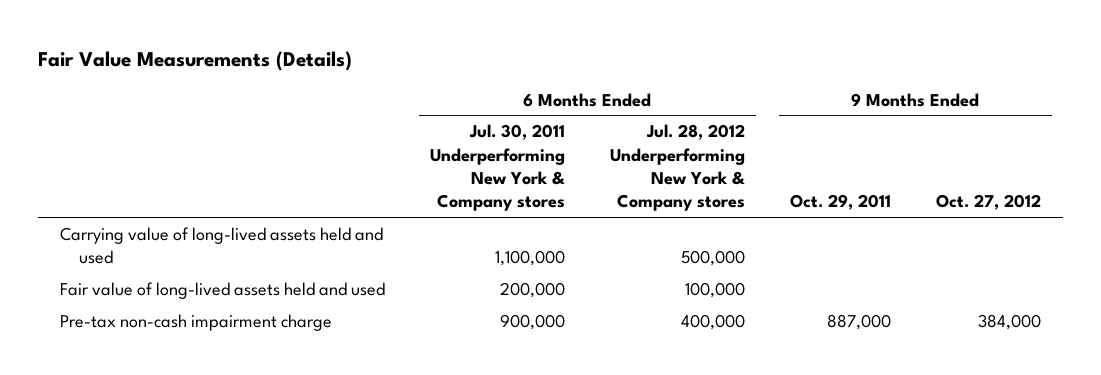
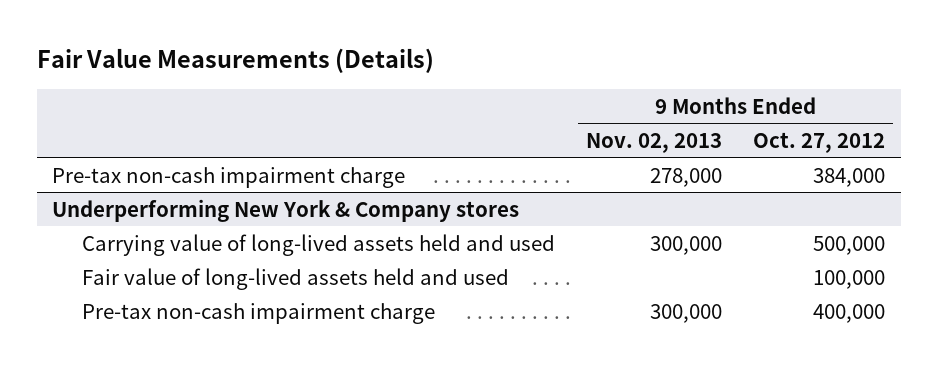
- | 6 Months Ended Jul. 30, 2011 Underperforming New York & Company stores | 6 Months Ended Jul. 28, 2012 Underperforming New York & Company stores | 9 Months Ended Oct. 29, 2011 | 9 Months Ended Oct. 27, 2012
+ | 9 Months Ended Nov. 02, 2013 | 9 Months Ended Oct. 27, 2012
- Carrying value of long-lived assets held and used | 1,100,000 | 500,000 | |
- Fair value of long-lived assets held and used | 200,000 | 100,000 | |
+ Underperforming New York & Company stores
+ Carrying value of long-lived assets held and used | 300,000 | 500,000
+ Fair value of long-lived assets held and used | | 100,000
+ Pre-tax non-cash impairment charge | 300,000 | 400,000

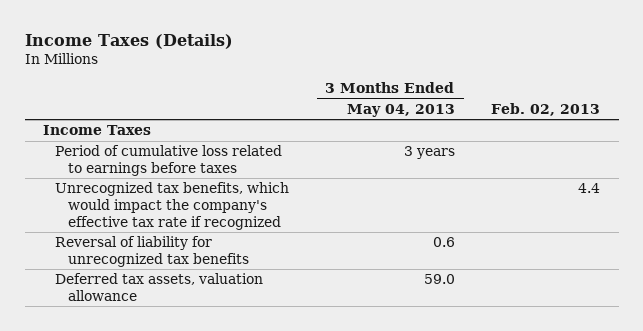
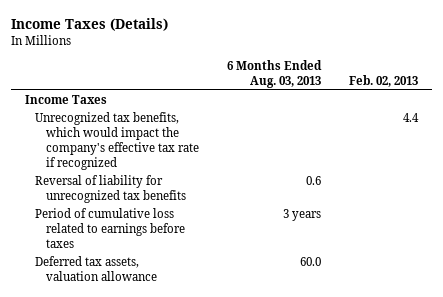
- | 3 Months Ended May 04, 2013 | Feb. 02, 2013
+ | 6 Months Ended Aug. 03, 2013 | Feb. 02, 2013
moved down: Period of cumulative loss related to earnings before taxes | 3 years |

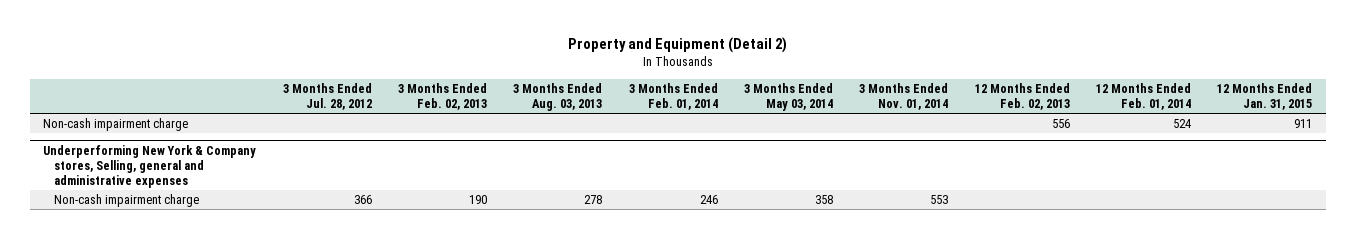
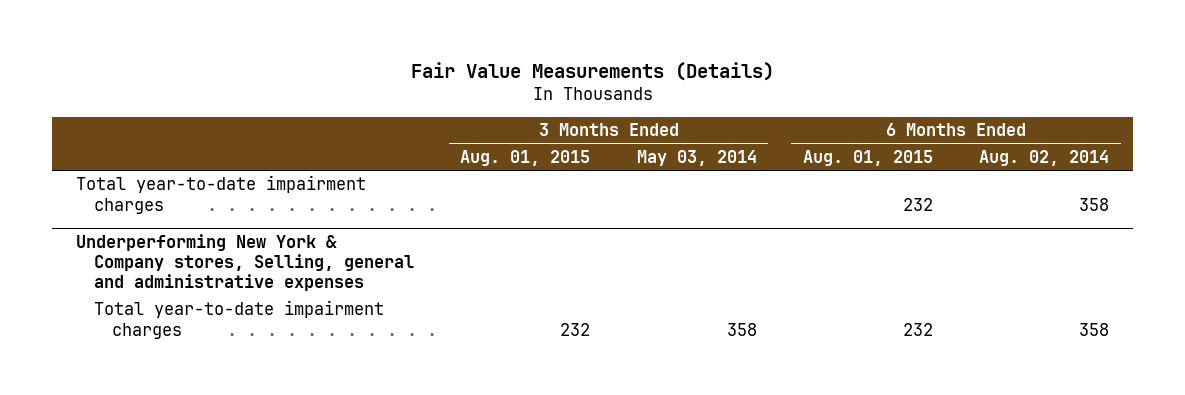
- Property and Equipment (Detail 2)
+ Fair Value Measurements (Details)
- | 3 Months Ended Jul. 28, 2012 | 3 Months Ended Feb. 02, 2013 | 3 Months Ended Aug. 03, 2013 | 3 Months Ended Feb. 01, 2014 | 3 Months Ended May 03, 2014 | 3 Months Ended Nov. 01, 2014 | 12 Months Ended Feb. 02, 2013 | 12 Months Ended Feb. 01, 2014 | 12 Months Ended Jan. 31, 2015
+ | 3 Months Ended Aug. 01, 2015 | 3 Months Ended May 03, 2014 | 6 Months Ended Aug. 01, 2015 | 6 Months Ended Aug. 02, 2014
- Non-cash impairment charge | | | | | | | 556 | 524 | 911
+ Total year-to-date impairment charges | | | 232 | 358
@ Underperforming New York & Company stores, Selling, general and administrative expenses
- Non-cash impairment charge | 366 | 190 | 278 | 246 | 358 | 553 | | |
+ Total year-to-date impairment charges | 232 | 358 | 232 | 358

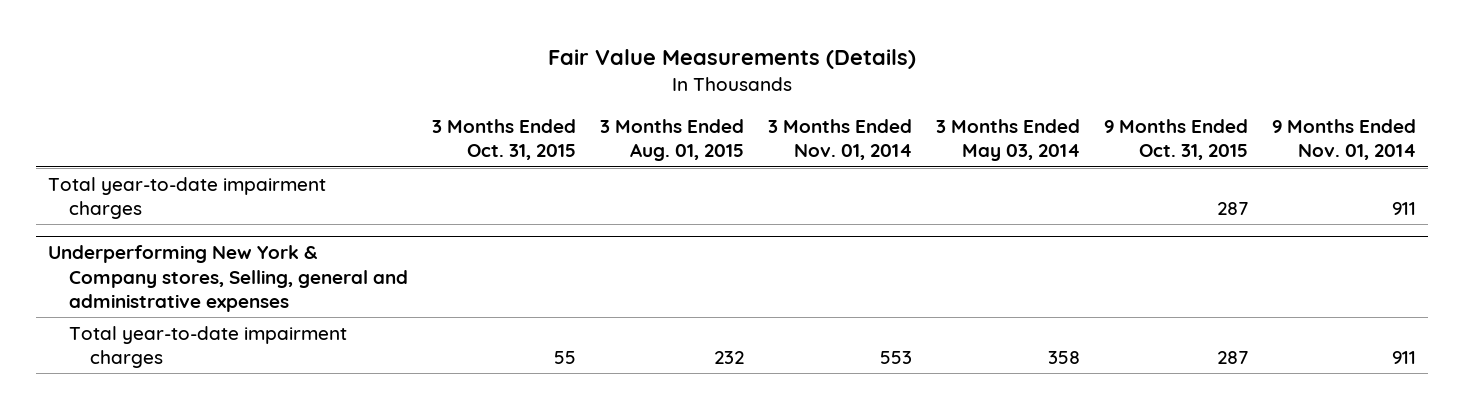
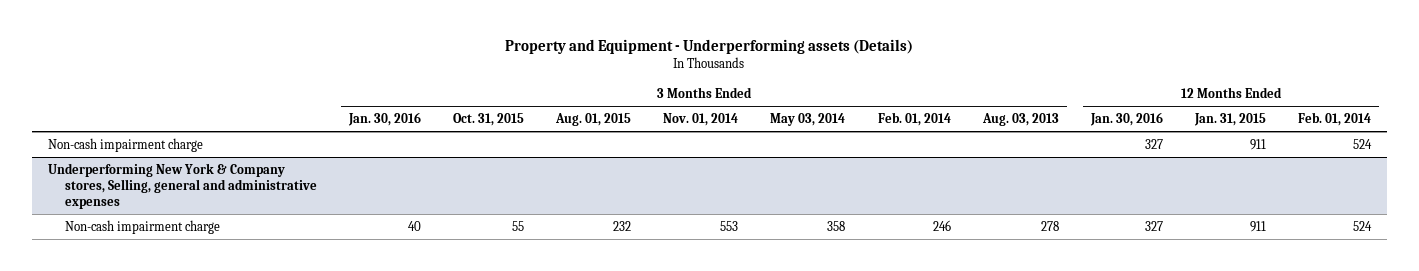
- Fair Value Measurements (Details)
+ Property and Equipment - Underperforming assets (Details)
- | 3 Months Ended Oct. 31, 2015 | 3 Months Ended Aug. 01, 2015 | 3 Months Ended Nov. 01, 2014 | 3 Months Ended May 03, 2014 | 9 Months Ended Oct. 31, 2015 | 9 Months Ended Nov. 01, 2014
+ | 3 Months Ended Jan. 30, 2016 | 3 Months Ended Oct. 31, 2015 | 3 Months Ended Aug. 01, 2015 | 3 Months Ended Nov. 01, 2014 | 3 Months Ended May 03, 2014 | 3 Months Ended Feb. 01, 2014 | 3 Months Ended Aug. 03, 2013 | 12 Months Ended Jan. 30, 2016 | 12 Months Ended Jan. 31, 2015 | 12 Months Ended Feb. 01, 2014
- Total year-to-date impairment charges | | | | | 287 | 911
+ Non-cash impairment charge | | | | | | | | 327 | 911 | 524
@ Underperforming New York & Company stores, Selling, general and administrative expenses
- Total year-to-date impairment charges | 55 | 232 | 553 | 358 | 287 | 911
+ Non-cash impairment charge | 40 | 55 | 232 | 553 | 358 | 246 | 278 | 327 | 911 | 524

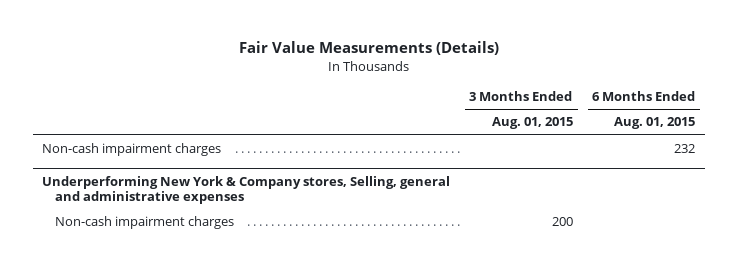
- Property and Equipment - Underperforming assets (Details)
+ Fair Value Measurements (Details)
- | 3 Months Ended Jan. 30, 2016 | 3 Months Ended Oct. 31, 2015 | 3 Months Ended Aug. 01, 2015 | 3 Months Ended Nov. 01, 2014 | 3 Months Ended May 03, 2014 | 3 Months Ended Feb. 01, 2014 | 3 Months Ended Aug. 03, 2013 | 12 Months Ended Jan. 30, 2016 | 12 Months Ended Jan. 31, 2015 | 12 Months Ended Feb. 01, 2014
+ | 3 Months Ended Aug. 01, 2015 | 6 Months Ended Aug. 01, 2015
- Non-cash impairment charge | | | | | | | | 327 | 911 | 524
+ Non-cash impairment charges | | 232
@ Underperforming New York & Company stores, Selling, general and administrative expenses
- Non-cash impairment charge | 40 | 55 | 232 | 553 | 358 | 246 | 278 | 327 | 911 | 524
+ Non-cash impairment charges | 200 |

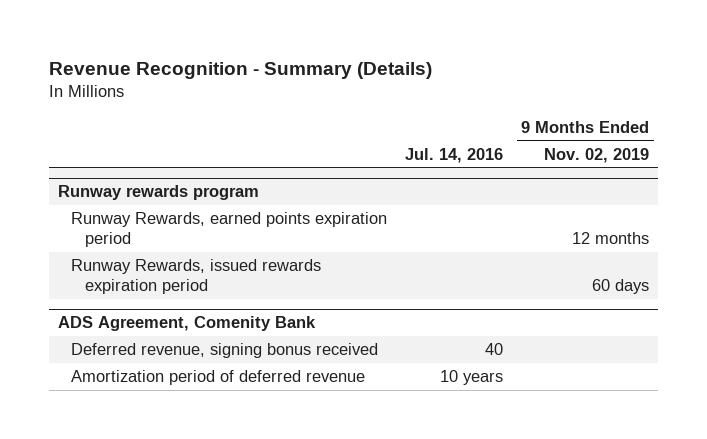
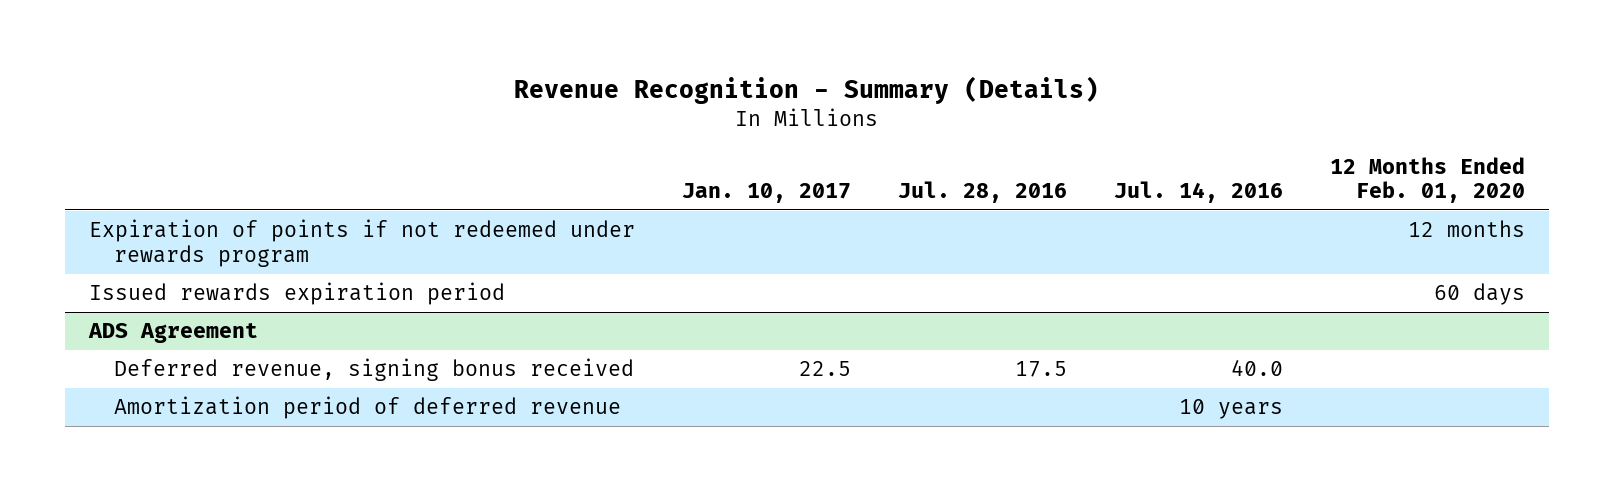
- | Jul. 14, 2016 | 9 Months Ended Nov. 02, 2019
+ | Jan. 10, 2017 | Jul. 28, 2016 | Jul. 14, 2016 | 12 Months Ended Feb. 01, 2020
- Runway rewards program
- Runway Rewards, earned points expiration period | | 12 months
- Runway Rewards, issued rewards expiration period | | 60 days
- ADS Agreement, Comenity Bank
- Deferred revenue, signing bonus received | 40 |
+ Expiration of points if not redeemed under rewards program | | | | 12 months
+ Issued rewards expiration period | | | | 60 days
+ ADS Agreement
+ Deferred revenue, signing bonus received | 22.5 | 17.5 | 40.0 |

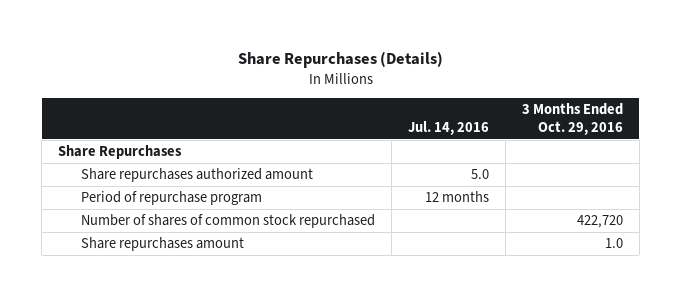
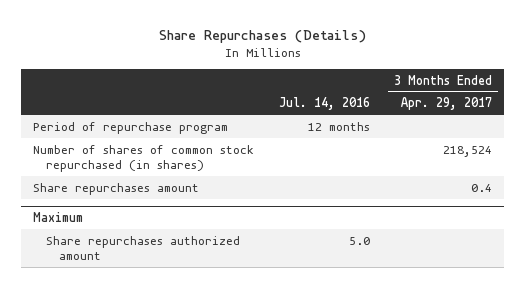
- | Jul. 14, 2016 | 3 Months Ended Oct. 29, 2016
+ | Jul. 14, 2016 | 3 Months Ended Apr. 29, 2017
- Share Repurchases
- Share repurchases authorized amount | 5.0 |
- Number of shares of common stock repurchased | | 422,720
+ Number of shares of common stock repurchased (in shares) | | 218,524
+ Maximum
+ Share repurchases authorized amount | 5.0 |

